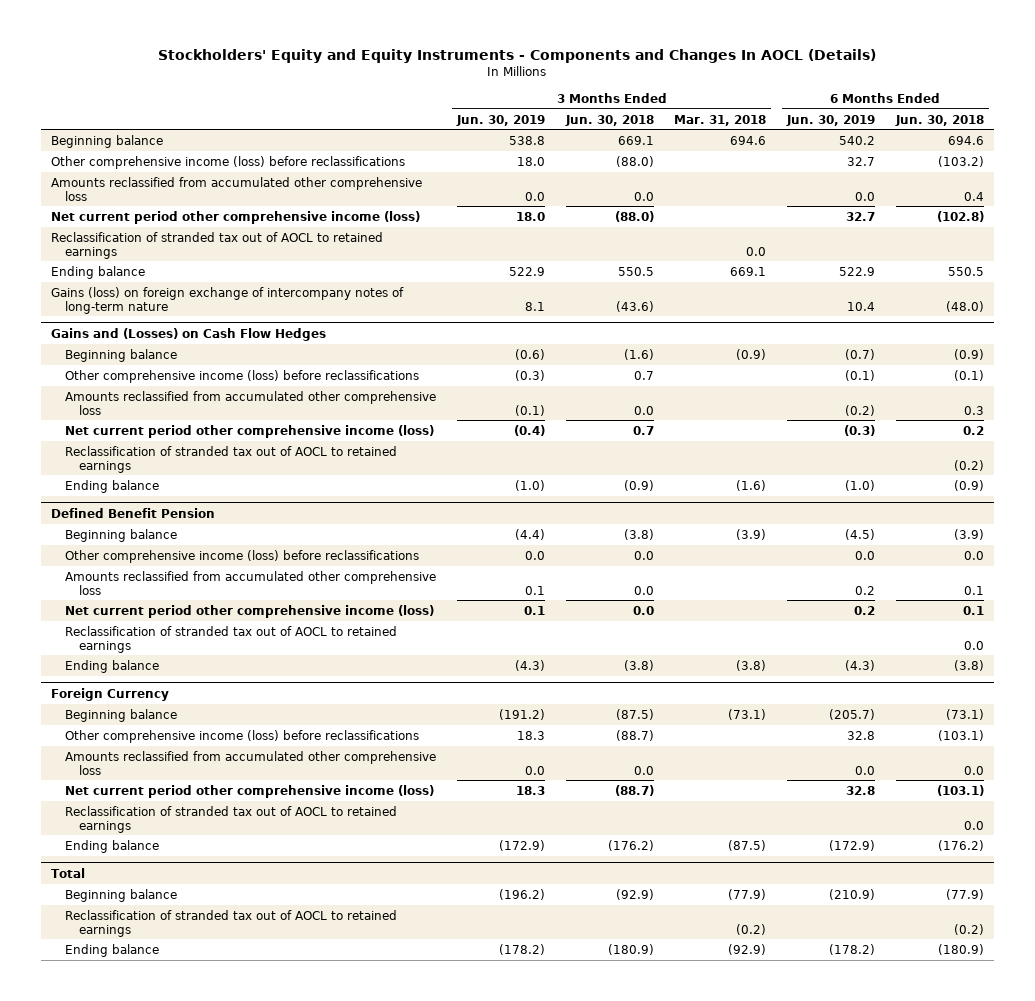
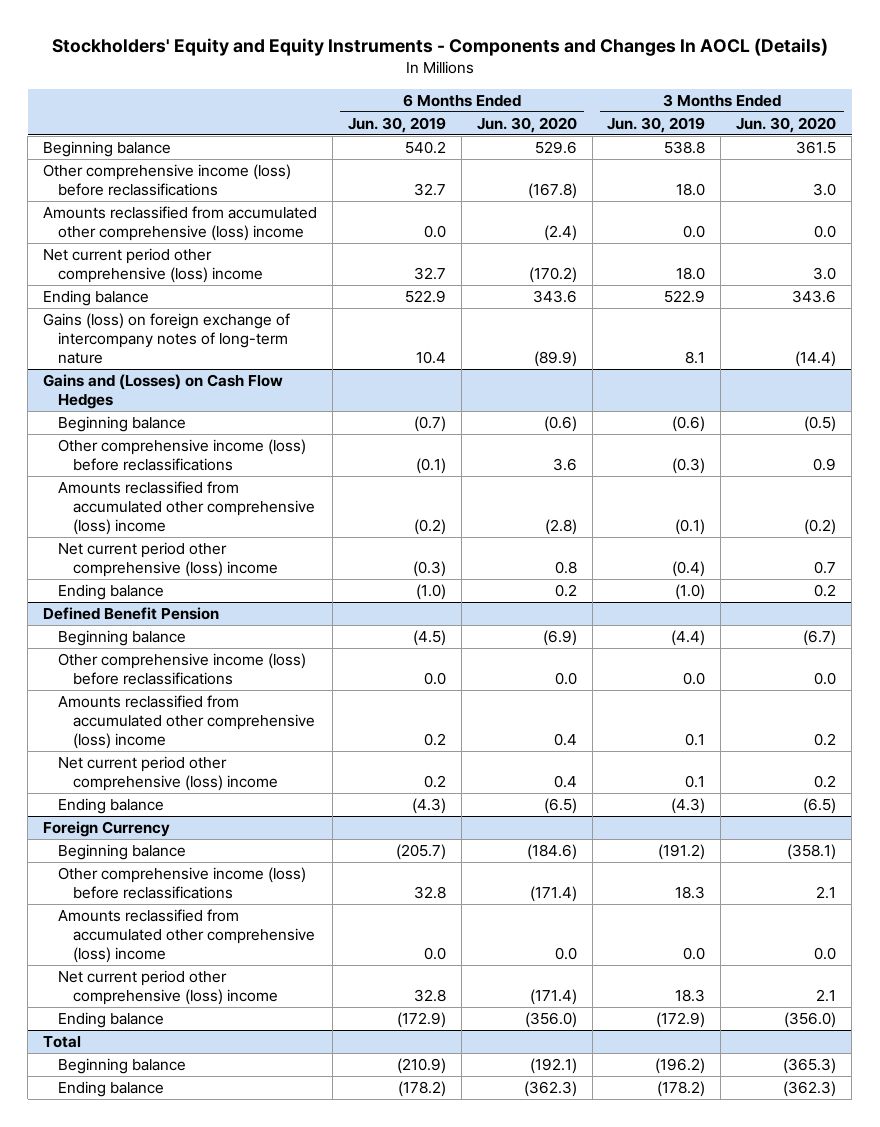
- | 3 Months Ended Jun. 30, 2019 | 3 Months Ended Jun. 30, 2018 | 3 Months Ended Mar. 31, 2018 | 6 Months Ended Jun. 30, 2019 | 6 Months Ended Jun. 30, 2018
+ | 6 Months Ended Jun. 30, 2019 | 6 Months Ended Jun. 30, 2020 | 3 Months Ended Jun. 30, 2019 | 3 Months Ended Jun. 30, 2020
- Amounts reclassified from accumulated other comprehensive loss | 0.0 | 0.0 | | 0.0 | 0.4
- Net current period other comprehensive income (loss) | 18.0 | (88.0) | | 32.7 | (102.8)
- Reclassification of stranded tax out of AOCL to retained earnings | | | 0.0 | |
+ Amounts reclassified from accumulated other comprehensive (loss) income | 0.0 | (2.4) | 0.0 | 0.0
+ Net current period other comprehensive (loss) income | 32.7 | (170.2) | 18.0 | 3.0
@ Gains and (Losses) on Cash Flow Hedges
- Amounts reclassified from accumulated other comprehensive loss | (0.1) | 0.0 | | (0.2) | 0.3
- Net current period other comprehensive income (loss) | (0.4) | 0.7 | | (0.3) | 0.2
- Reclassification of stranded tax out of AOCL to retained earnings | | | | | (0.2)
+ Amounts reclassified from accumulated other comprehensive (loss) income | (0.2) | (2.8) | (0.1) | (0.2)
+ Net current period other comprehensive (loss) income | (0.3) | 0.8 | (0.4) | 0.7
@ Defined Benefit Pension
- Amounts reclassified from accumulated other comprehensive loss | 0.1 | 0.0 | | 0.2 | 0.1
- Net current period other comprehensive income (loss) | 0.1 | 0.0 | | 0.2 | 0.1
- Reclassification of stranded tax out of AOCL to retained earnings | | | | | 0.0
+ Amounts reclassified from accumulated other comprehensive (loss) income | 0.2 | 0.4 | 0.1 | 0.2
+ Net current period other comprehensive (loss) income | 0.2 | 0.4 | 0.1 | 0.2
@ Foreign Currency
- Amounts reclassified from accumulated other comprehensive loss | 0.0 | 0.0 | | 0.0 | 0.0
- Net current period other comprehensive income (loss) | 18.3 | (88.7) | | 32.8 | (103.1)
- Reclassification of stranded tax out of AOCL to retained earnings | | | | | 0.0
+ Amounts reclassified from accumulated other comprehensive (loss) income | 0.0 | 0.0 | 0.0 | 0.0
+ Net current period other comprehensive (loss) income | 32.8 | (171.4) | 18.3 | 2.1
@ Total
- Reclassification of stranded tax out of AOCL to retained earnings | | | (0.2) | | (0.2)

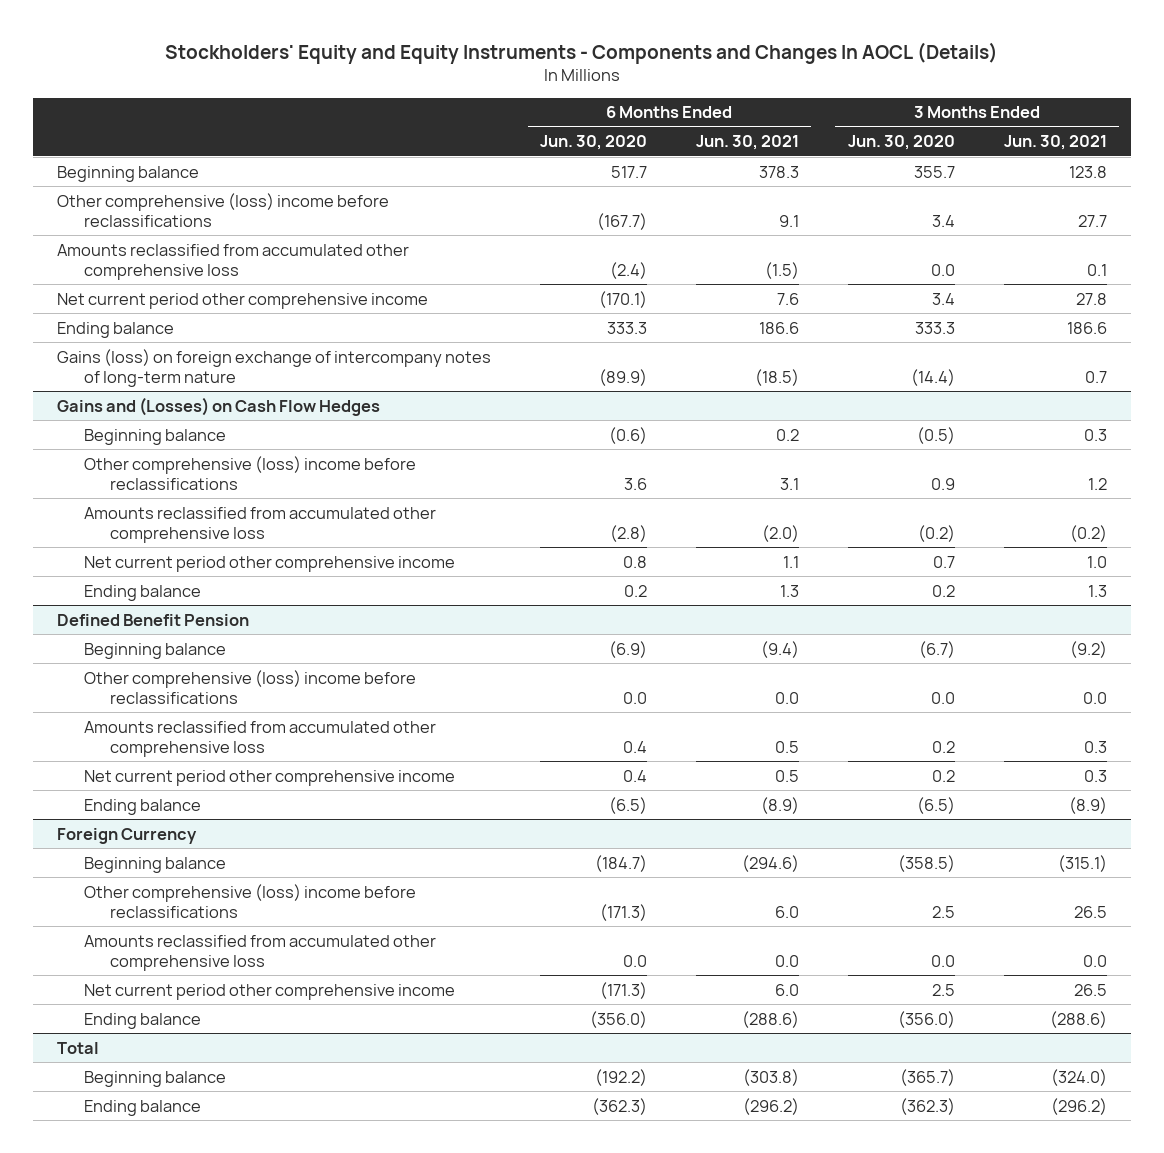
- | 6 Months Ended Jun. 30, 2019 | 6 Months Ended Jun. 30, 2020 | 3 Months Ended Jun. 30, 2019 | 3 Months Ended Jun. 30, 2020
+ | 6 Months Ended Jun. 30, 2020 | 6 Months Ended Jun. 30, 2021 | 3 Months Ended Jun. 30, 2020 | 3 Months Ended Jun. 30, 2021
- Beginning balance | 540.2 | 529.6 | 538.8 | 361.5
- Other comprehensive income (loss) before reclassifications | 32.7 | (167.8) | 18.0 | 3.0
- Amounts reclassified from accumulated other comprehensive (loss) income | 0.0 | (2.4) | 0.0 | 0.0
- Net current period other comprehensive (loss) income | 32.7 | (170.2) | 18.0 | 3.0
- Ending balance | 522.9 | 343.6 | 522.9 | 343.6
+ Beginning balance | 517.7 | 378.3 | 355.7 | 123.8
+ Other comprehensive (loss) income before reclassifications | (167.7) | 9.1 | 3.4 | 27.7
+ Amounts reclassified from accumulated other comprehensive loss | (2.4) | (1.5) | 0.0 | 0.1
+ Net current period other comprehensive income | (170.1) | 7.6 | 3.4 | 27.8
+ Ending balance | 333.3 | 186.6 | 333.3 | 186.6
@ Gains and (Losses) on Cash Flow Hedges
- Other comprehensive income (loss) before reclassifications | (0.1) | 3.6 | (0.3) | 0.9
- Amounts reclassified from accumulated other comprehensive (loss) income | (0.2) | (2.8) | (0.1) | (0.2)
- Net current period other comprehensive (loss) income | (0.3) | 0.8 | (0.4) | 0.7
+ Other comprehensive (loss) income before reclassifications | 3.6 | 3.1 | 0.9 | 1.2
+ Amounts reclassified from accumulated other comprehensive loss | (2.8) | (2.0) | (0.2) | (0.2)
+ Net current period other comprehensive income | 0.8 | 1.1 | 0.7 | 1.0
@ Defined Benefit Pension
- Other comprehensive income (loss) before reclassifications | 0.0 | 0.0 | 0.0 | 0.0
- Amounts reclassified from accumulated other comprehensive (loss) income | 0.2 | 0.4 | 0.1 | 0.2
- Net current period other comprehensive (loss) income | 0.2 | 0.4 | 0.1 | 0.2
+ Other comprehensive (loss) income before reclassifications | 0.0 | 0.0 | 0.0 | 0.0
+ Amounts reclassified from accumulated other comprehensive loss | 0.4 | 0.5 | 0.2 | 0.3
+ Net current period other comprehensive income | 0.4 | 0.5 | 0.2 | 0.3
@ Foreign Currency
- Beginning balance | (205.7) | (184.6) | (191.2) | (358.1)
- Other comprehensive income (loss) before reclassifications | 32.8 | (171.4) | 18.3 | 2.1
- Amounts reclassified from accumulated other comprehensive (loss) income | 0.0 | 0.0 | 0.0 | 0.0
- Net current period other comprehensive (loss) income | 32.8 | (171.4) | 18.3 | 2.1
+ Beginning balance | (184.7) | (294.6) | (358.5) | (315.1)
+ Other comprehensive (loss) income before reclassifications | (171.3) | 6.0 | 2.5 | 26.5
+ Amounts reclassified from accumulated other comprehensive loss | 0.0 | 0.0 | 0.0 | 0.0
+ Net current period other comprehensive income | (171.3) | 6.0 | 2.5 | 26.5
@ Total
- Beginning balance | (210.9) | (192.1) | (196.2) | (365.3)
+ Beginning balance | (192.2) | (303.8) | (365.7) | (324.0)

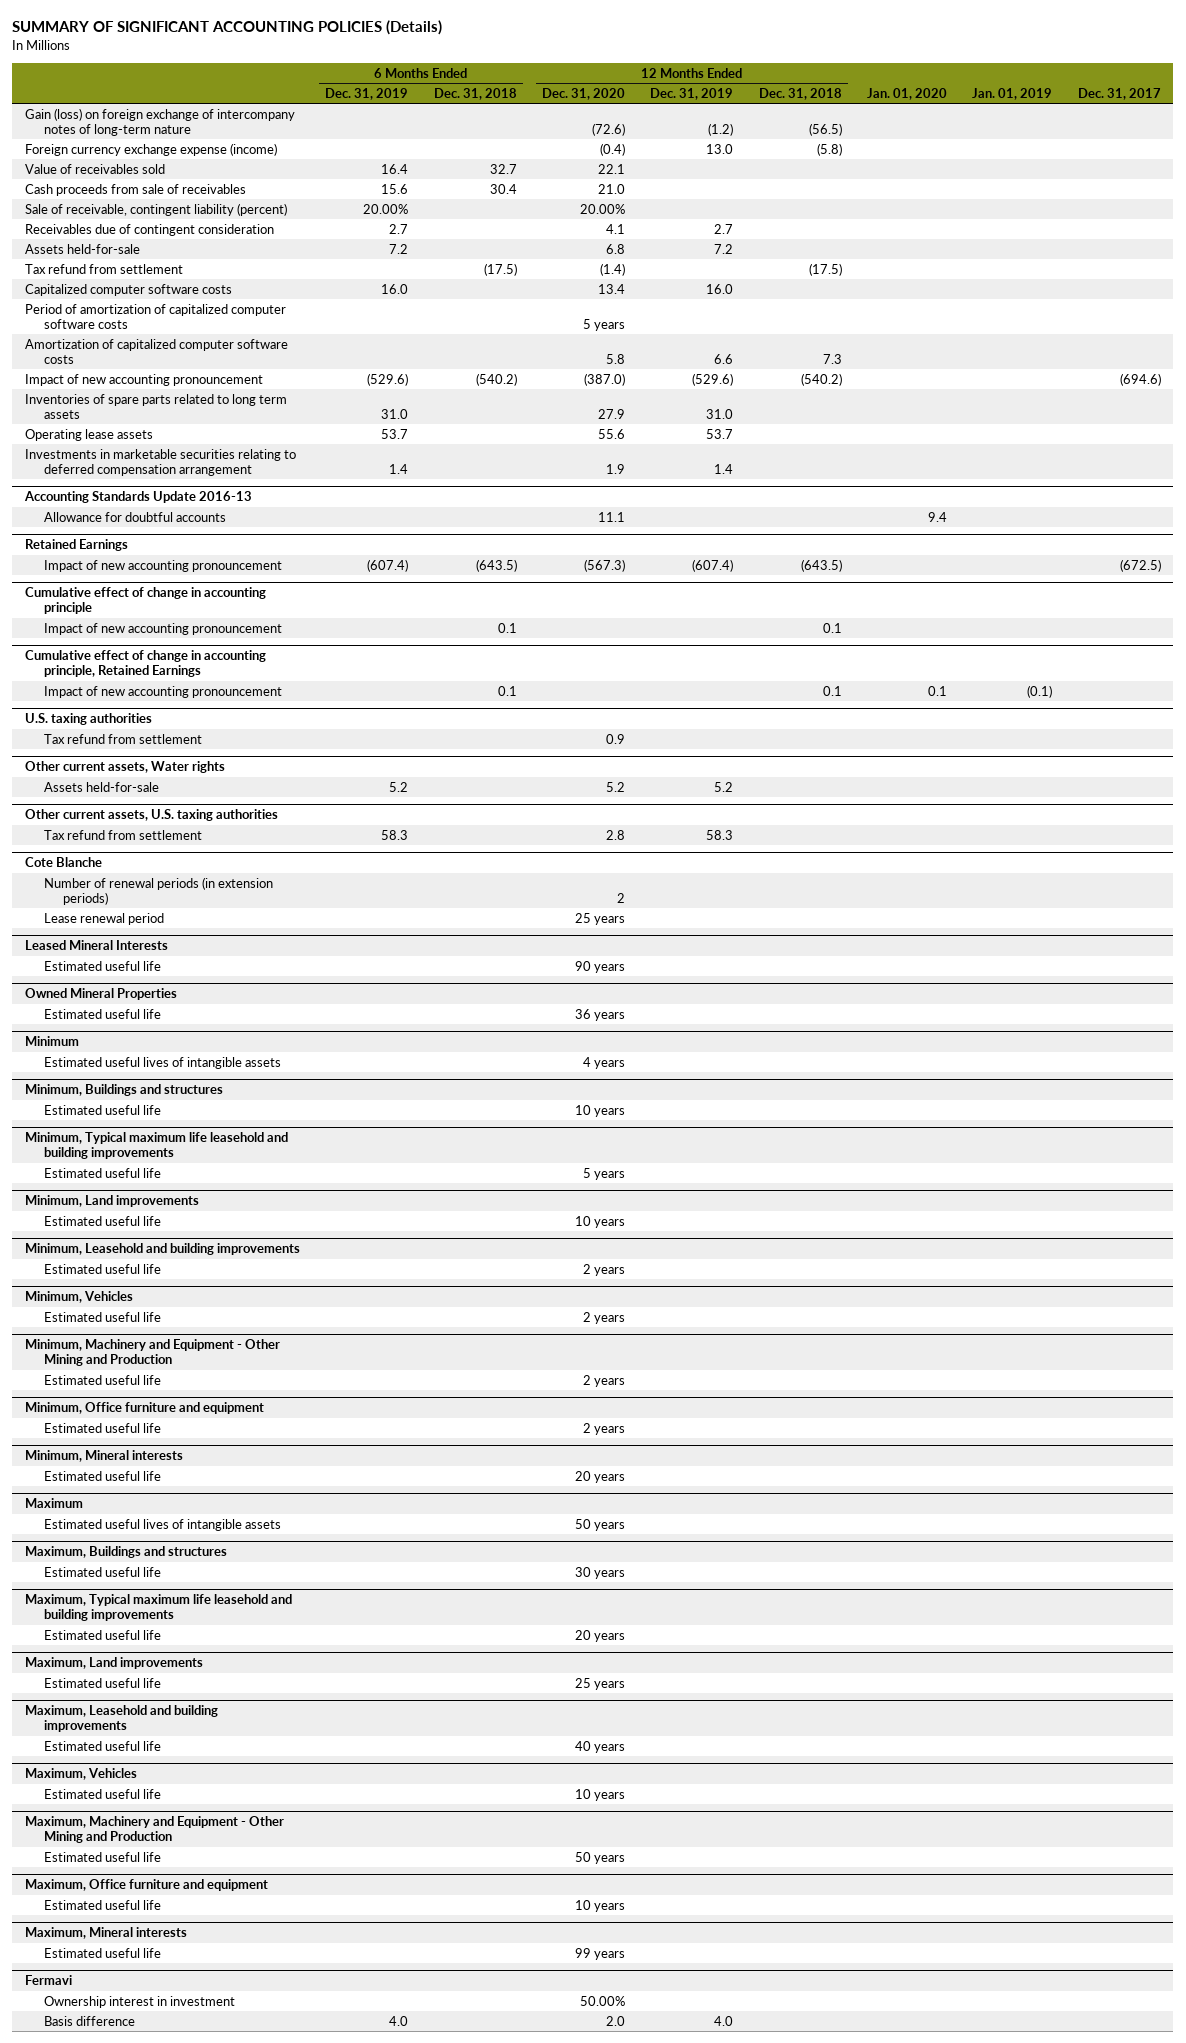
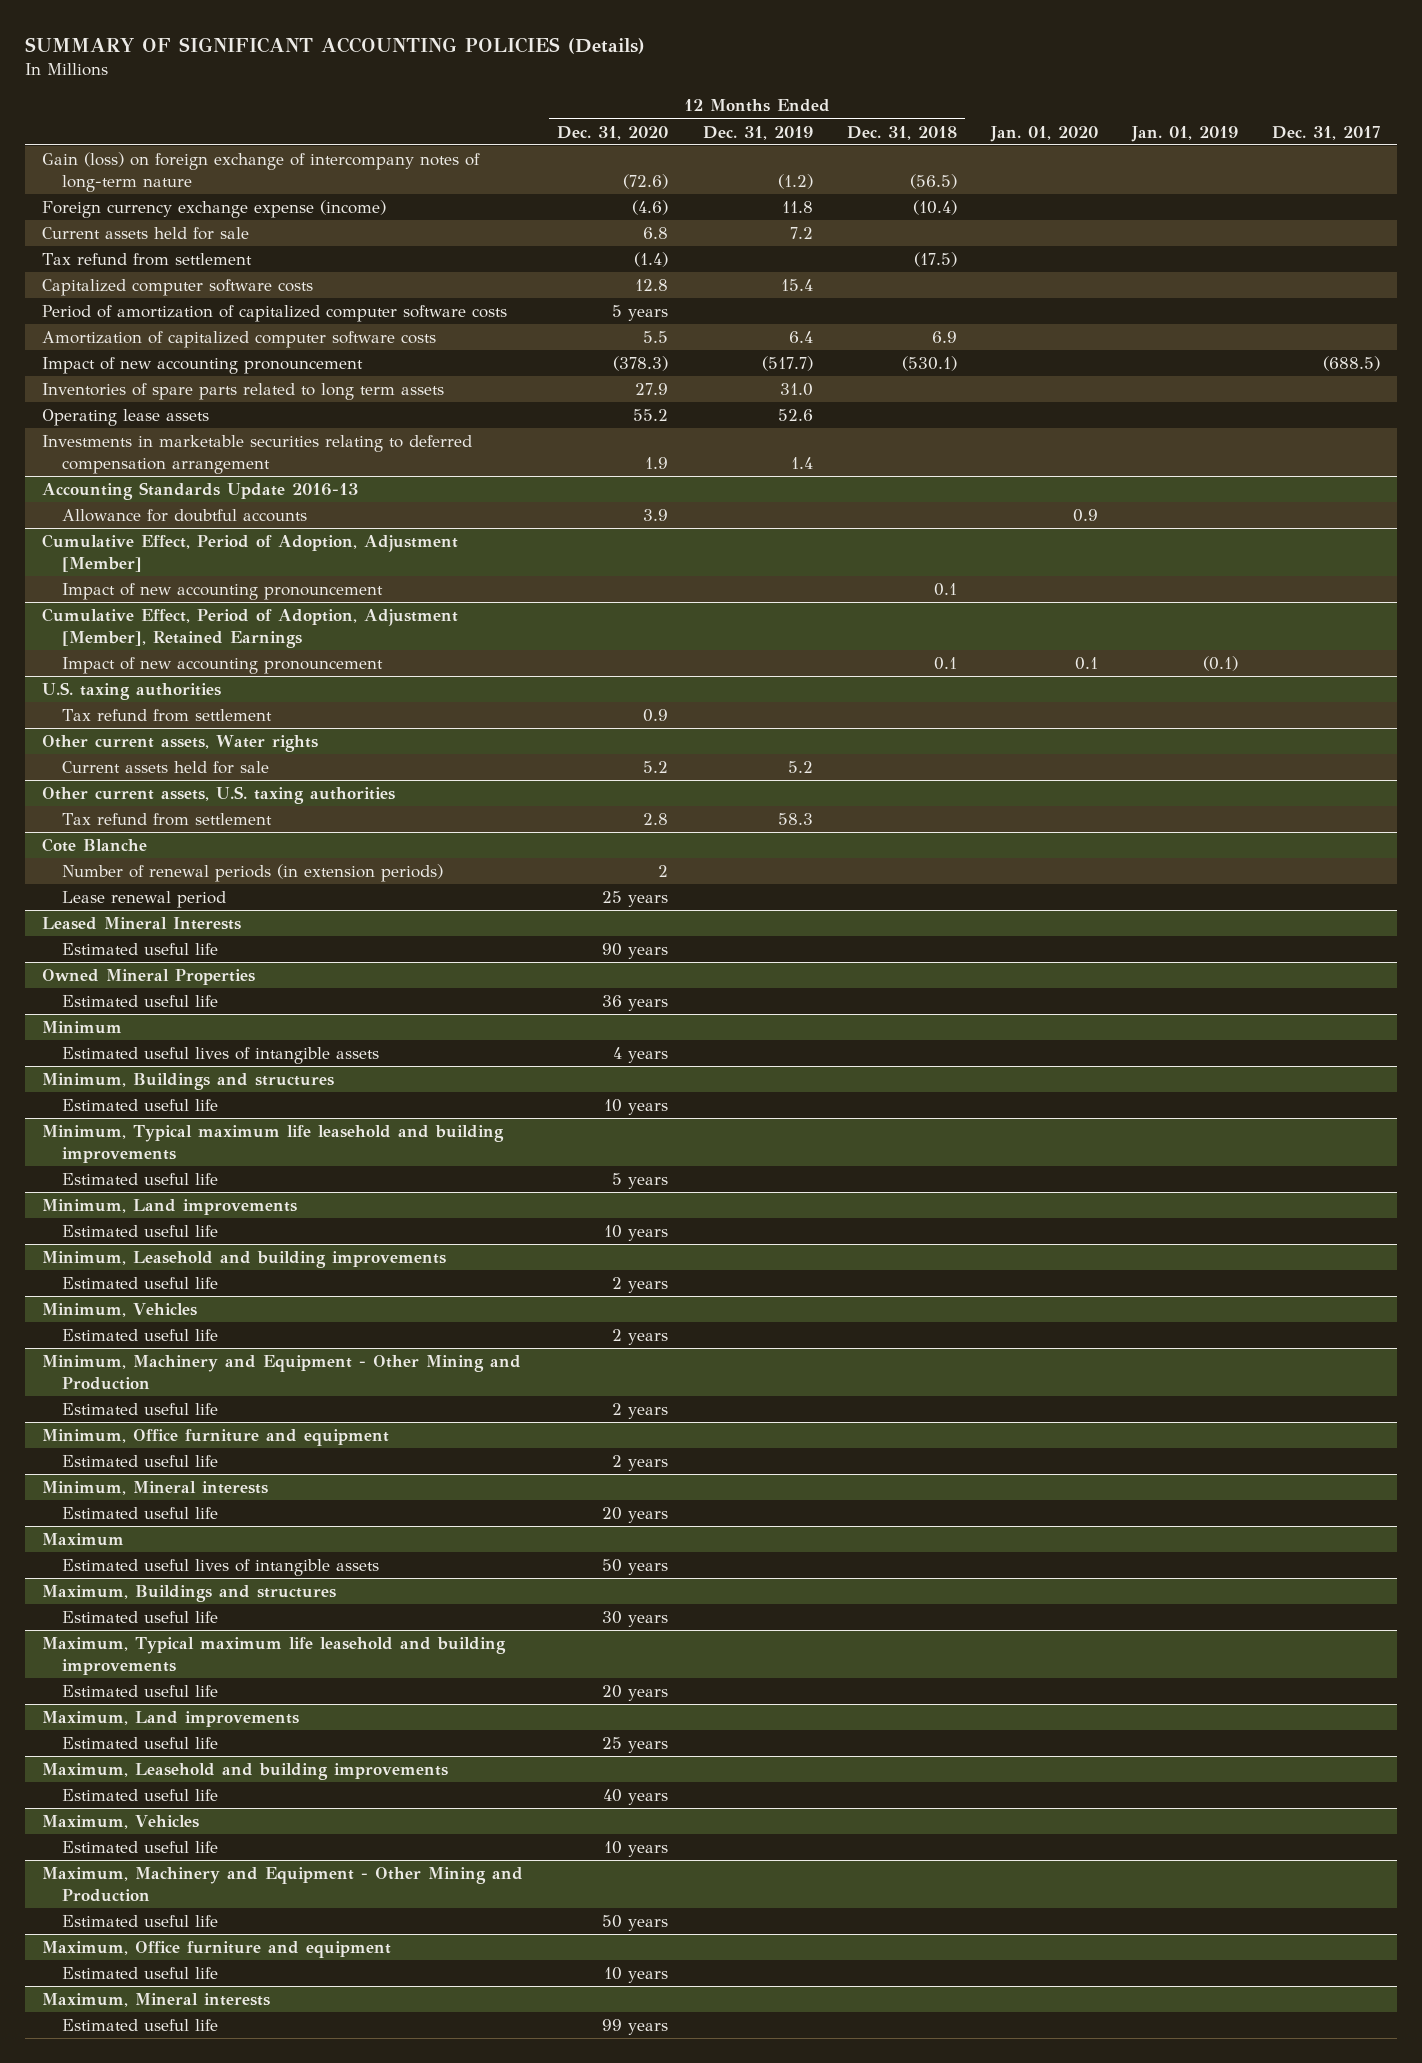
- | 6 Months Ended Dec. 31, 2019 | 6 Months Ended Dec. 31, 2018 | 12 Months Ended Dec. 31, 2020 | 12 Months Ended Dec. 31, 2019 | 12 Months Ended Dec. 31, 2018 | Jan. 01, 2020 | Jan. 01, 2019 | Dec. 31, 2017
+ | 12 Months Ended Dec. 31, 2020 | 12 Months Ended Dec. 31, 2019 | 12 Months Ended Dec. 31, 2018 | Jan. 01, 2020 | Jan. 01, 2019 | Dec. 31, 2017
- Foreign currency exchange expense (income) | | | (0.4) | 13.0 | (5.8) | | |
- Value of receivables sold | 16.4 | 32.7 | 22.1 | | | | |
- Cash proceeds from sale of receivables | 15.6 | 30.4 | 21.0 | | | | |
- Sale of receivable, contingent liability (percent) | 20.00% | | 20.00% | | | | |
- Receivables due of contingent consideration | 2.7 | | 4.1 | 2.7 | | | |
- Assets held-for-sale | 7.2 | | 6.8 | 7.2 | | | |
+ Foreign currency exchange expense (income) | (4.6) | 11.8 | (10.4) | | |
+ Current assets held for sale | 6.8 | 7.2 | | | |
- Capitalized computer software costs | 16.0 | | 13.4 | 16.0 | | | |
+ Capitalized computer software costs | 12.8 | 15.4 | | | |
- Amortization of capitalized computer software costs | | | 5.8 | 6.6 | 7.3 | | |
- Impact of new accounting pronouncement | (529.6) | (540.2) | (387.0) | (529.6) | (540.2) | | | (694.6)
+ Amortization of capitalized computer software costs | 5.5 | 6.4 | 6.9 | | |
+ Impact of new accounting pronouncement | (378.3) | (517.7) | (530.1) | | | (688.5)
- Operating lease assets | 53.7 | | 55.6 | 53.7 | | | |
+ Operating lease assets | 55.2 | 52.6 | | | |
@ Accounting Standards Update 2016-13
- Allowance for doubtful accounts | | | 11.1 | | | 9.4 | |
- Retained Earnings
- Impact of new accounting pronouncement | (607.4) | (643.5) | (567.3) | (607.4) | (643.5) | | | (672.5)
- Cumulative effect of change in accounting principle
@ Accounting Standards Update 2016-13
+ Allowance for doubtful accounts | 3.9 | | | 0.9 | |
+ Cumulative Effect, Period of Adoption, Adjustment [Member]
- Cumulative effect of change in accounting principle, Retained Earnings
+ Cumulative Effect, Period of Adoption, Adjustment [Member], Retained Earnings
@ Other current assets, Water rights
- Assets held-for-sale | 5.2 | | 5.2 | 5.2 | | | |
+ Current assets held for sale | 5.2 | 5.2 | | | |
- Fermavi
- Ownership interest in investment | | | 50.00% | | | | |
- Basis difference | 4.0 | | 2.0 | 4.0 | | | |

